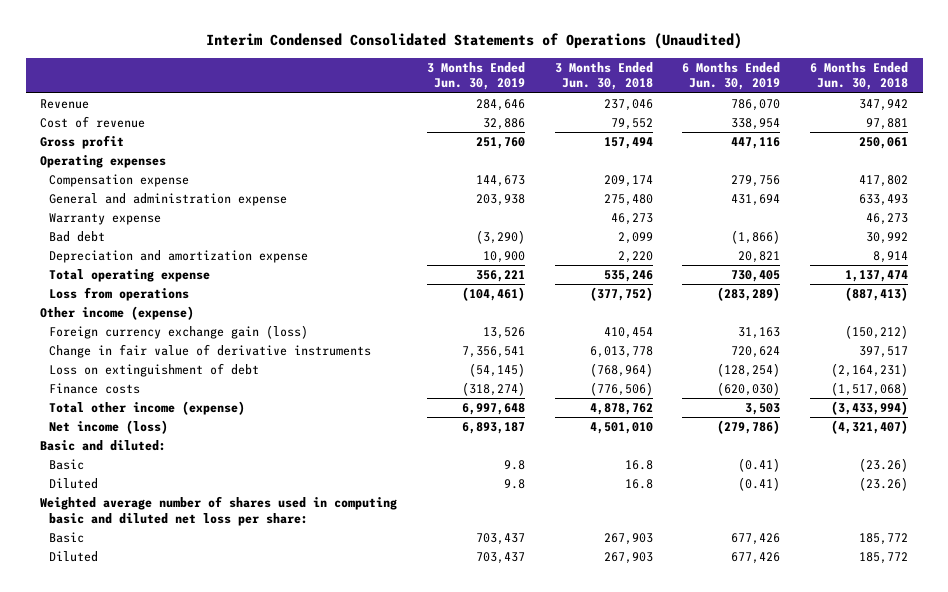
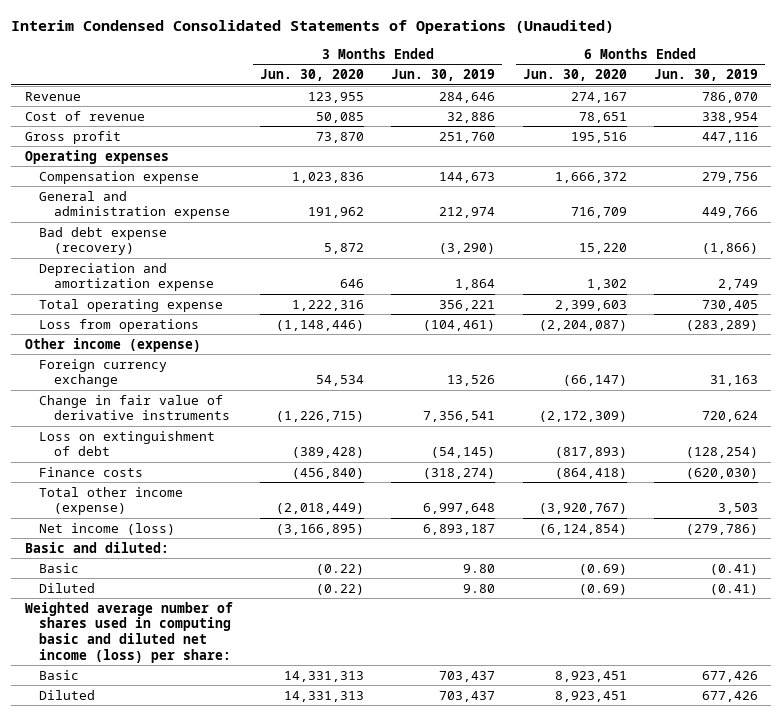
- | 3 Months Ended Jun. 30, 2019 | 3 Months Ended Jun. 30, 2018 | 6 Months Ended Jun. 30, 2019 | 6 Months Ended Jun. 30, 2018
+ | 3 Months Ended Jun. 30, 2020 | 3 Months Ended Jun. 30, 2019 | 6 Months Ended Jun. 30, 2020 | 6 Months Ended Jun. 30, 2019
- General and administration expense | 203,938 | 275,480 | 431,694 | 633,493
- Warranty expense | | 46,273 | | 46,273
- Bad debt | (3,290) | 2,099 | (1,866) | 30,992
- Depreciation and amortization expense | 10,900 | 2,220 | 20,821 | 8,914
+ General and administration expense | 191,962 | 212,974 | 716,709 | 449,766
+ Bad debt expense (recovery) | 5,872 | (3,290) | 15,220 | (1,866)
+ Depreciation and amortization expense | 646 | 1,864 | 1,302 | 2,749
- Foreign currency exchange gain (loss) | 13,526 | 410,454 | 31,163 | (150,212)
+ Foreign currency exchange | 54,534 | 13,526 | (66,147) | 31,163
- Basic | 9.8 | 16.8 | (0.41) | (23.26)
- Diluted | 9.8 | 16.8 | (0.41) | (23.26)
- Weighted average number of shares used in computing basic and diluted net loss per share:
+ Basic | (0.22) | 9.80 | (0.69) | (0.41)
+ Diluted | (0.22) | 9.80 | (0.69) | (0.41)
+ Weighted average number of shares used in computing basic and diluted net income (loss) per share:

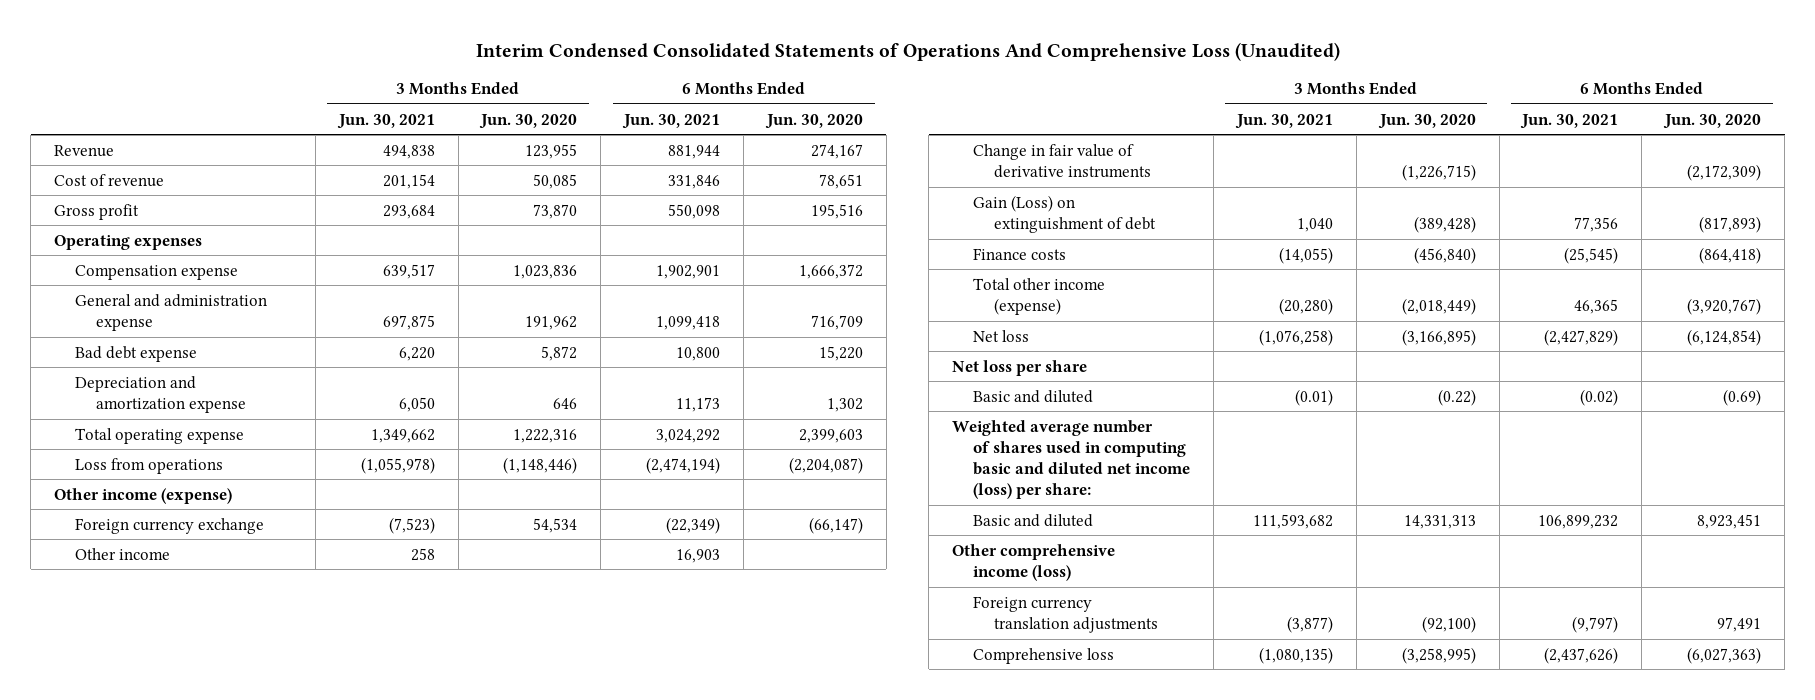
- Interim Condensed Consolidated Statements of Operations (Unaudited)
+ Interim Condensed Consolidated Statements of Operations And Comprehensive Loss (Unaudited)
- | 3 Months Ended Jun. 30, 2020 | 3 Months Ended Jun. 30, 2019 | 6 Months Ended Jun. 30, 2020 | 6 Months Ended Jun. 30, 2019
+ | 3 Months Ended Jun. 30, 2021 | 3 Months Ended Jun. 30, 2020 | 6 Months Ended Jun. 30, 2021 | 6 Months Ended Jun. 30, 2020
- Bad debt expense (recovery) | 5,872 | (3,290) | 15,220 | (1,866)
+ Bad debt expense | 6,220 | 5,872 | 10,800 | 15,220
+ Other income | 258 | | 16,903 |
- Loss on extinguishment of debt | (389,428) | (54,145) | (817,893) | (128,254)
+ Gain (Loss) on extinguishment of debt | 1,040 | (389,428) | 77,356 | (817,893)
- Net income (loss) | (3,166,895) | 6,893,187 | (6,124,854) | (279,786)
- Basic and diluted:
- Basic | (0.22) | 9.80 | (0.69) | (0.41)
- Diluted | (0.22) | 9.80 | (0.69) | (0.41)
+ Net loss | (1,076,258) | (3,166,895) | (2,427,829) | (6,124,854)
+ Net loss per share
+ Basic and diluted | (0.01) | (0.22) | (0.02) | (0.69)
- Basic | 14,331,313 | 703,437 | 8,923,451 | 677,426
- Diluted | 14,331,313 | 703,437 | 8,923,451 | 677,426
+ Basic and diluted | 111,593,682 | 14,331,313 | 106,899,232 | 8,923,451
+ Other comprehensive income (loss)
+ Foreign currency translation adjustments | (3,877) | (92,100) | (9,797) | 97,491
+ Comprehensive loss | (1,080,135) | (3,258,995) | (2,437,626) | (6,027,363)

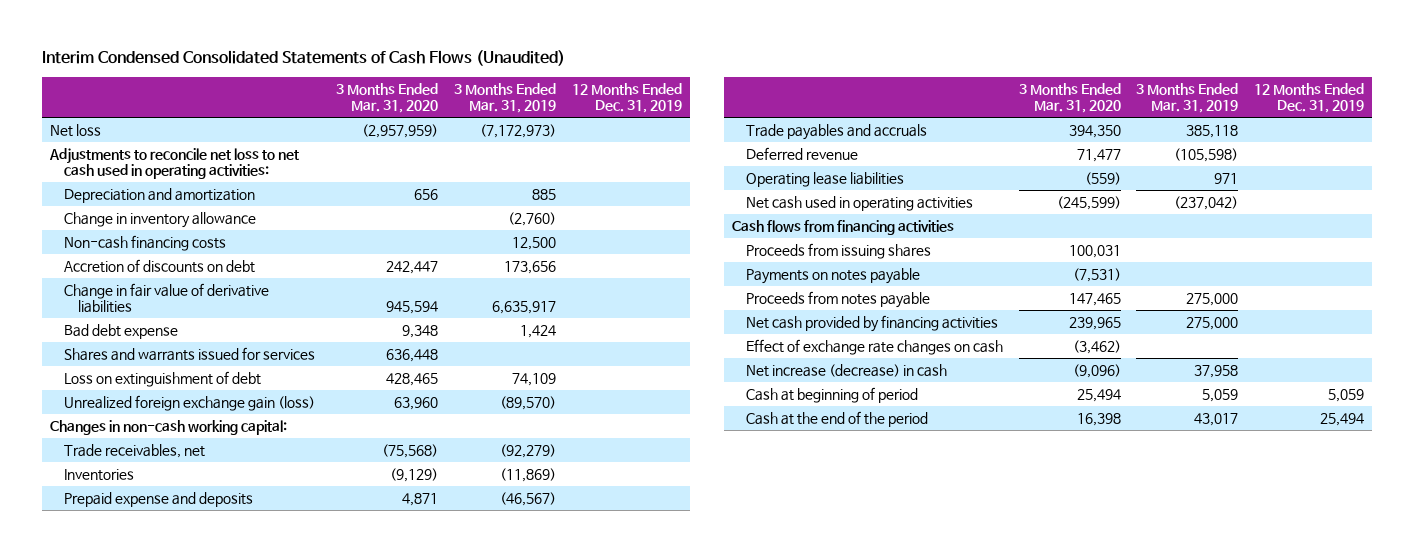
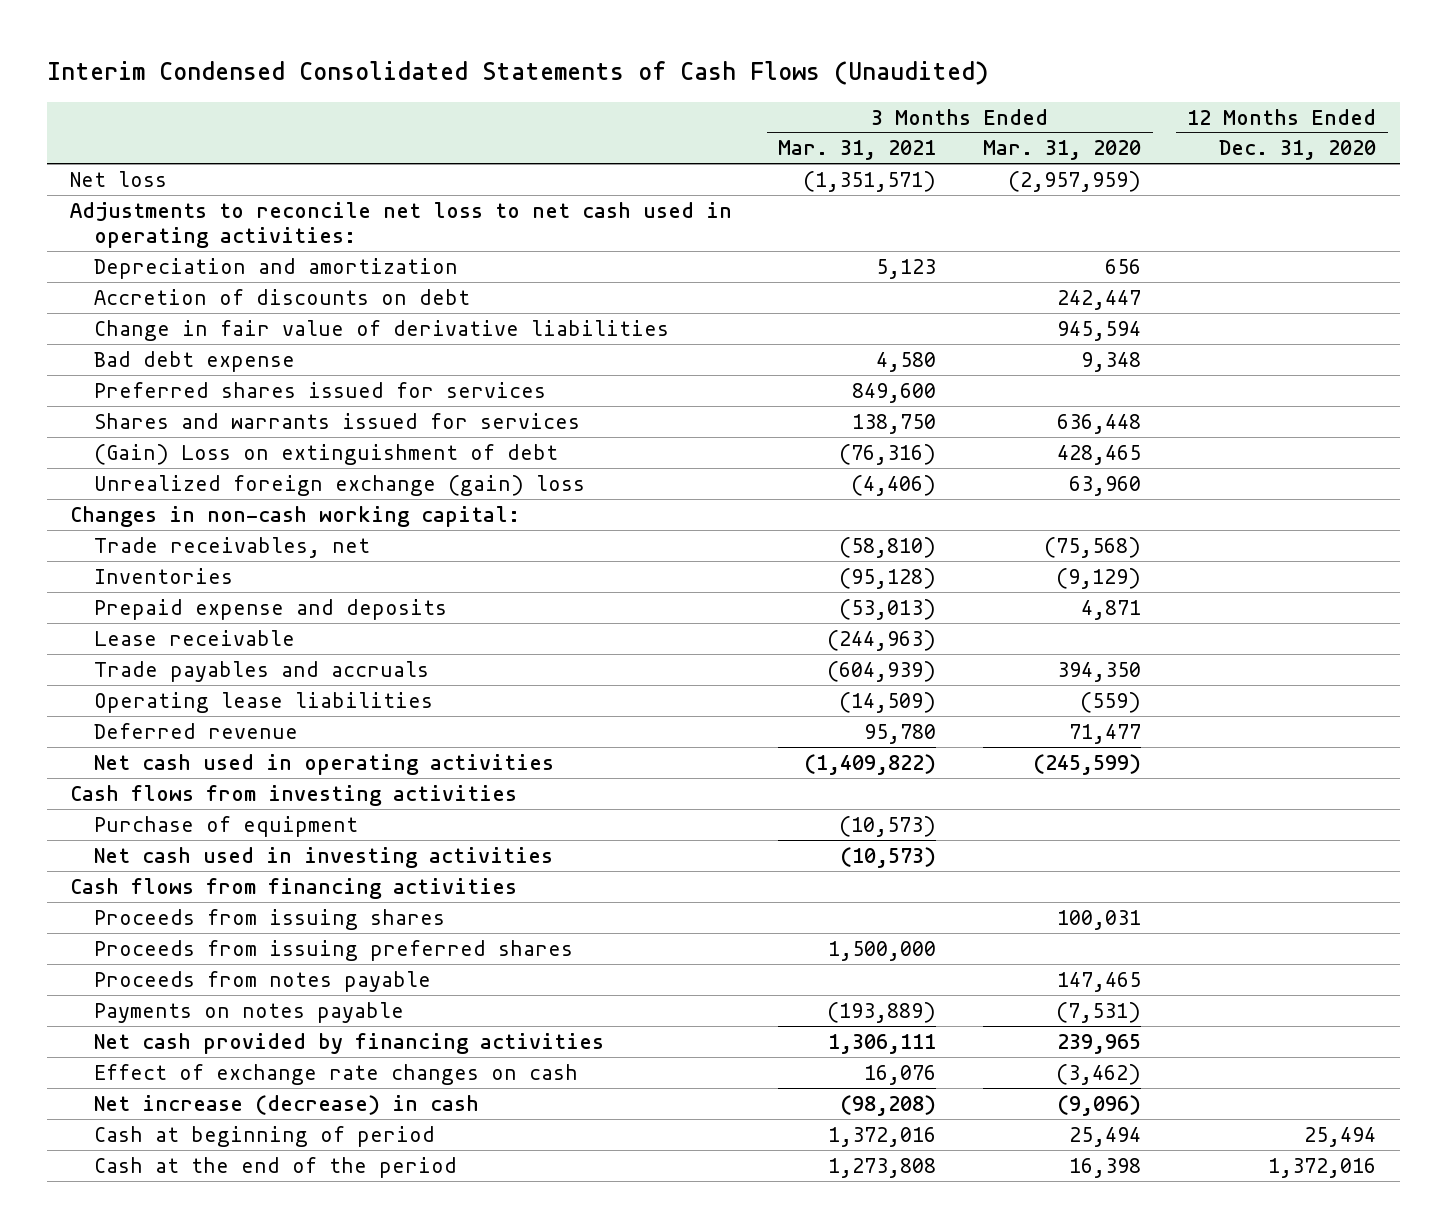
- | 3 Months Ended Mar. 31, 2020 | 3 Months Ended Mar. 31, 2019 | 12 Months Ended Dec. 31, 2019
+ | 3 Months Ended Mar. 31, 2021 | 3 Months Ended Mar. 31, 2020 | 12 Months Ended Dec. 31, 2020
- Change in inventory allowance | | (2,760) |
- Non-cash financing costs | | 12,500 |
+ Preferred shares issued for services | 849,600 | |
- Loss on extinguishment of debt | 428,465 | 74,109 |
- Unrealized foreign exchange gain (loss) | 63,960 | (89,570) |
+ (Gain) Loss on extinguishment of debt | (76,316) | 428,465 |
+ Unrealized foreign exchange (gain) loss | (4,406) | 63,960 |
+ Lease receivable | (244,963) | |
moved down: Deferred revenue | 95,780 | 71,477 |
+ Cash flows from investing activities
+ Purchase of equipment | (10,573) | |
+ Net cash used in investing activities | (10,573) | |
+ Proceeds from issuing preferred shares | 1,500,000 | |
moved down: Payments on notes payable | (193,889) | (7,531) |

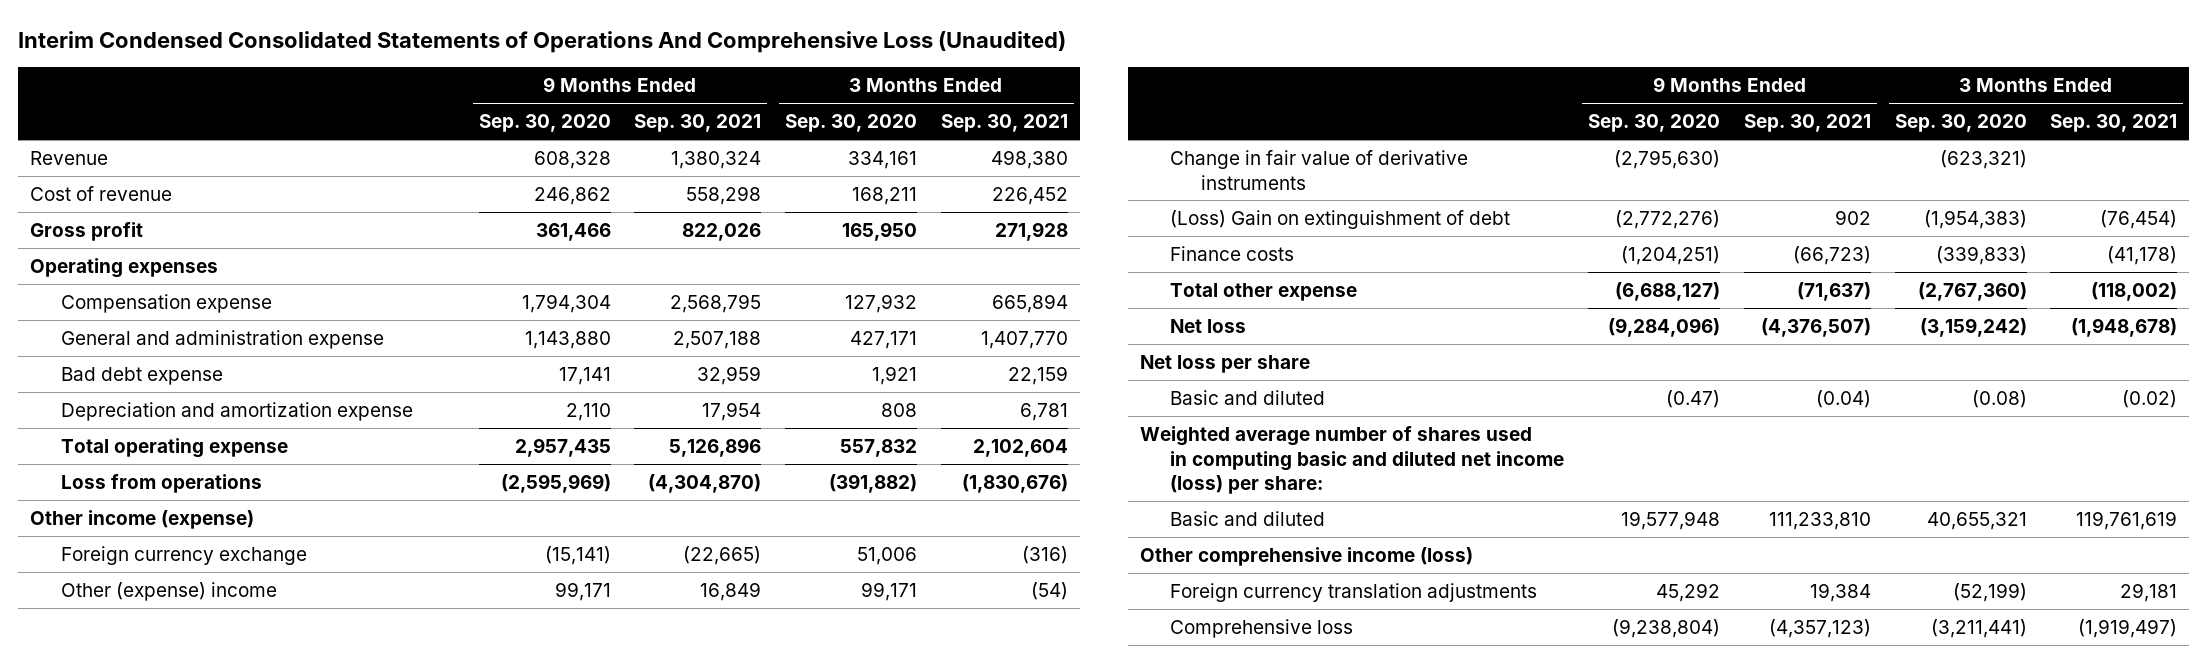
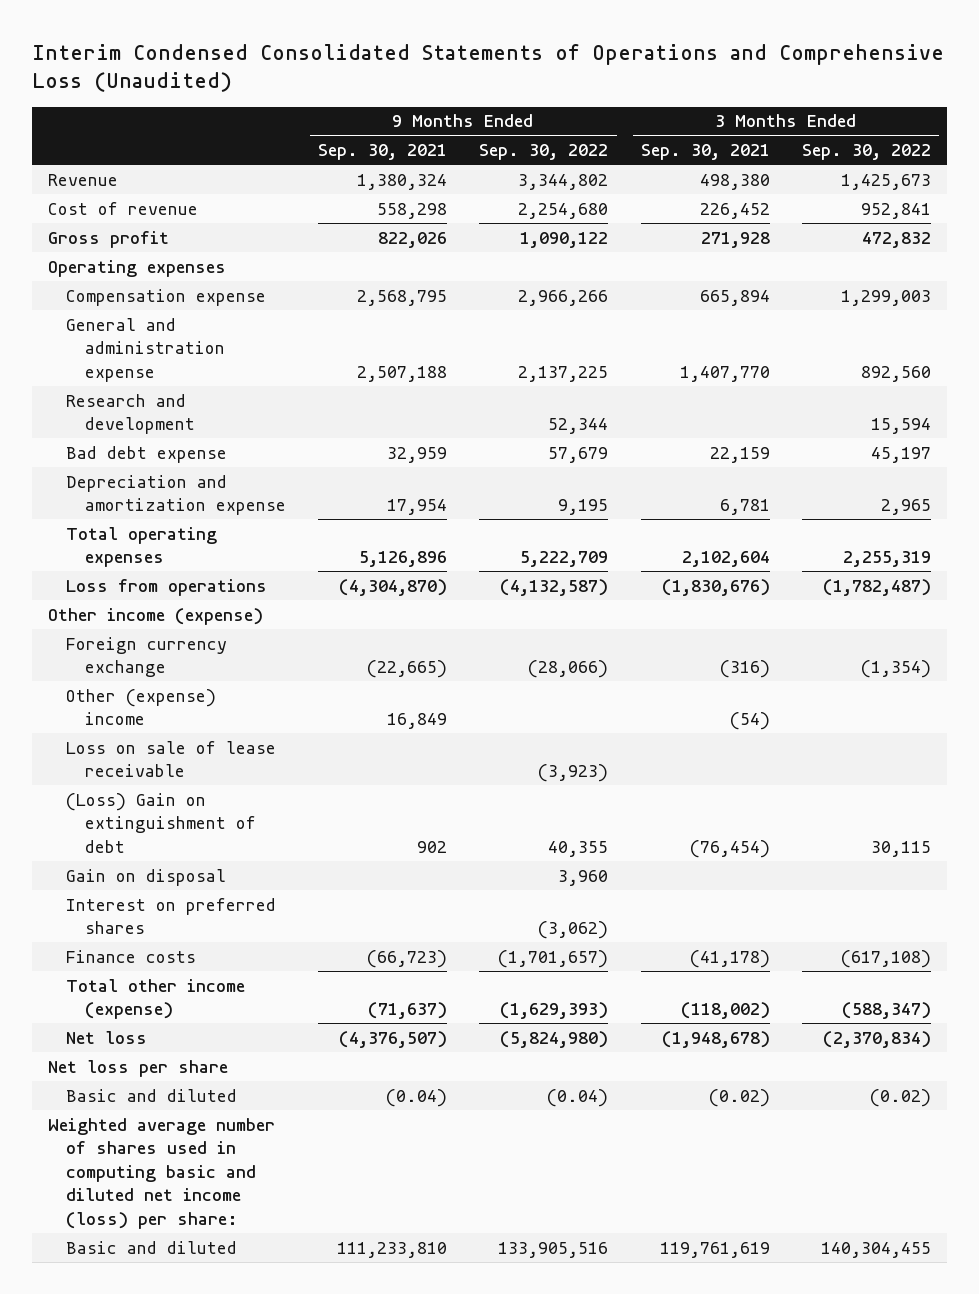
- Interim Condensed Consolidated Statements of Operations And Comprehensive Loss (Unaudited)
+ Interim Condensed Consolidated Statements of Operations and Comprehensive Loss (Unaudited)
- | 9 Months Ended Sep. 30, 2020 | 9 Months Ended Sep. 30, 2021 | 3 Months Ended Sep. 30, 2020 | 3 Months Ended Sep. 30, 2021
+ | 9 Months Ended Sep. 30, 2021 | 9 Months Ended Sep. 30, 2022 | 3 Months Ended Sep. 30, 2021 | 3 Months Ended Sep. 30, 2022
+ Research and development | | 52,344 | | 15,594
- Total operating expense | 2,957,435 | 5,126,896 | 557,832 | 2,102,604
+ Total operating expenses | 5,126,896 | 5,222,709 | 2,102,604 | 2,255,319
- Change in fair value of derivative instruments | (2,795,630) | | (623,321) |
+ Loss on sale of lease receivable | | (3,923) | |
+ Gain on disposal | | 3,960 | |
+ Interest on preferred shares | | (3,062) | |
- Total other expense | (6,688,127) | (71,637) | (2,767,360) | (118,002)
+ Total other income (expense) | (71,637) | (1,629,393) | (118,002) | (588,347)
- Other comprehensive income (loss)
- Foreign currency translation adjustments | 45,292 | 19,384 | (52,199) | 29,181
- Comprehensive loss | (9,238,804) | (4,357,123) | (3,211,441) | (1,919,497)

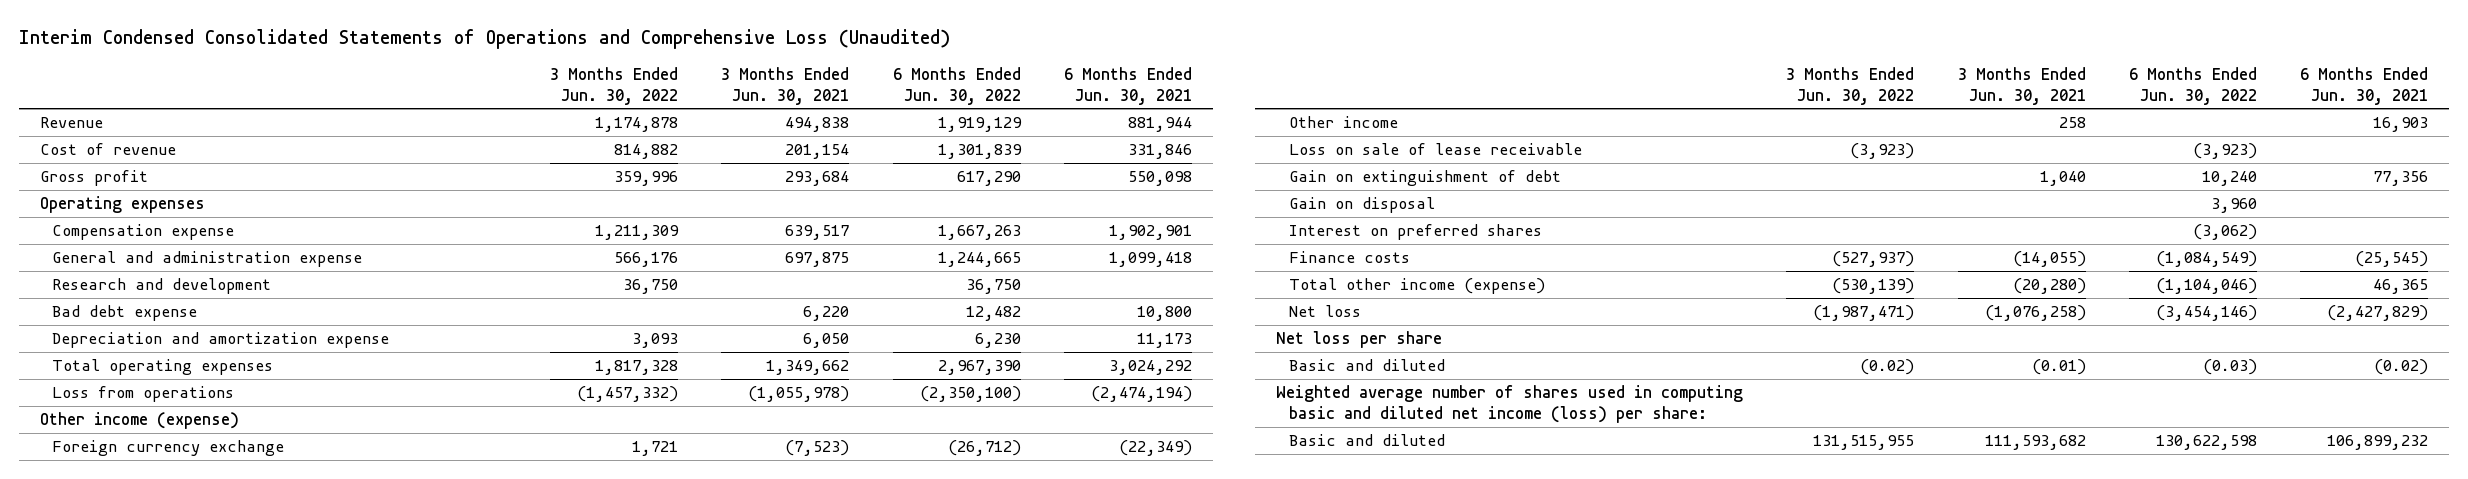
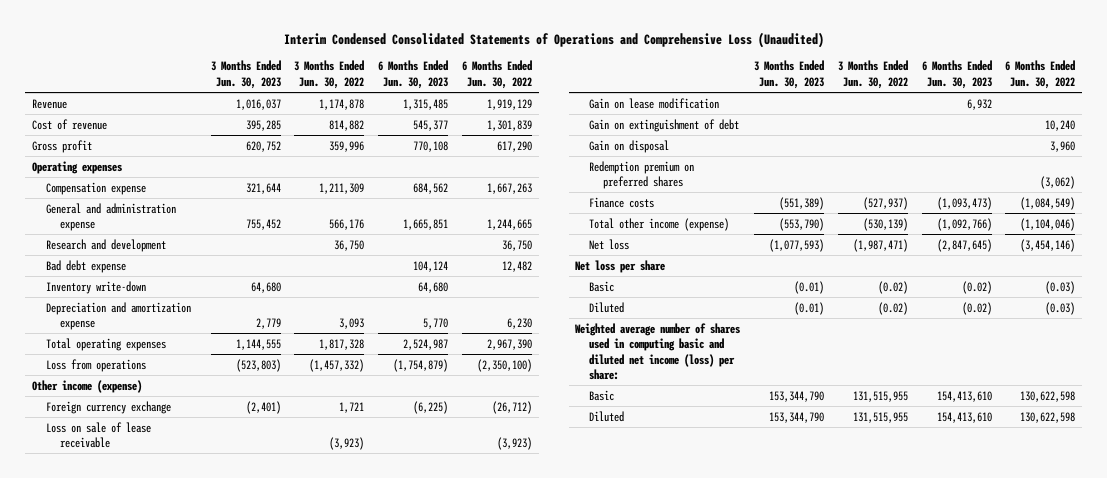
- | 3 Months Ended Jun. 30, 2022 | 3 Months Ended Jun. 30, 2021 | 6 Months Ended Jun. 30, 2022 | 6 Months Ended Jun. 30, 2021
+ | 3 Months Ended Jun. 30, 2023 | 3 Months Ended Jun. 30, 2022 | 6 Months Ended Jun. 30, 2023 | 6 Months Ended Jun. 30, 2022
+ Inventory write-down | 64,680 | | 64,680 |
- Other income | | 258 | | 16,903
+ Gain on lease modification | | | 6,932 |
- Interest on preferred shares | | | (3,062) |
+ Redemption premium on preferred shares | | | | (3,062)
- Basic and diluted | (0.02) | (0.01) | (0.03) | (0.02)
+ Basic | (0.01) | (0.02) | (0.02) | (0.03)
+ Diluted | (0.01) | (0.02) | (0.02) | (0.03)
- Basic and diluted | 131,515,955 | 111,593,682 | 130,622,598 | 106,899,232
+ Basic | 153,344,790 | 131,515,955 | 154,413,610 | 130,622,598
+ Diluted | 153,344,790 | 131,515,955 | 154,413,610 | 130,622,598

